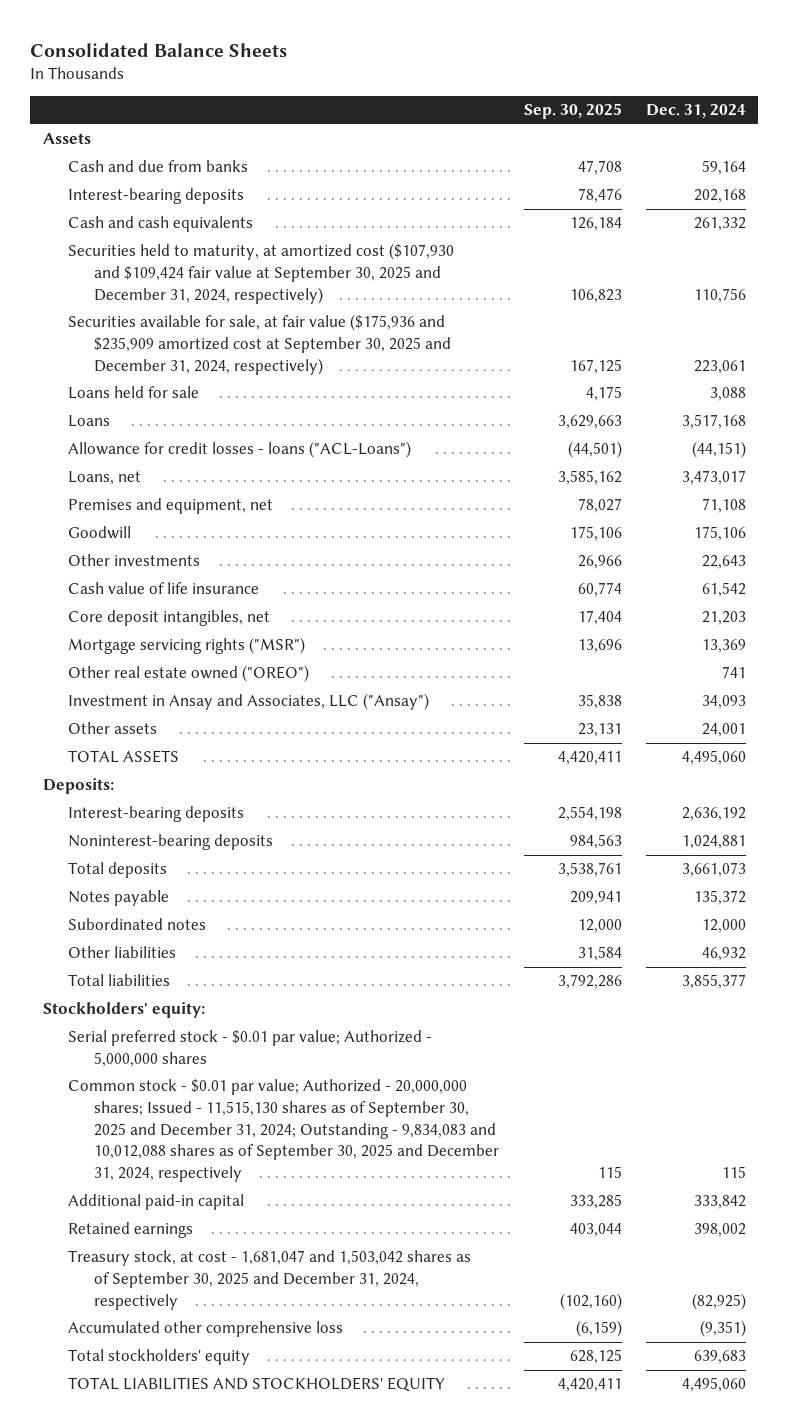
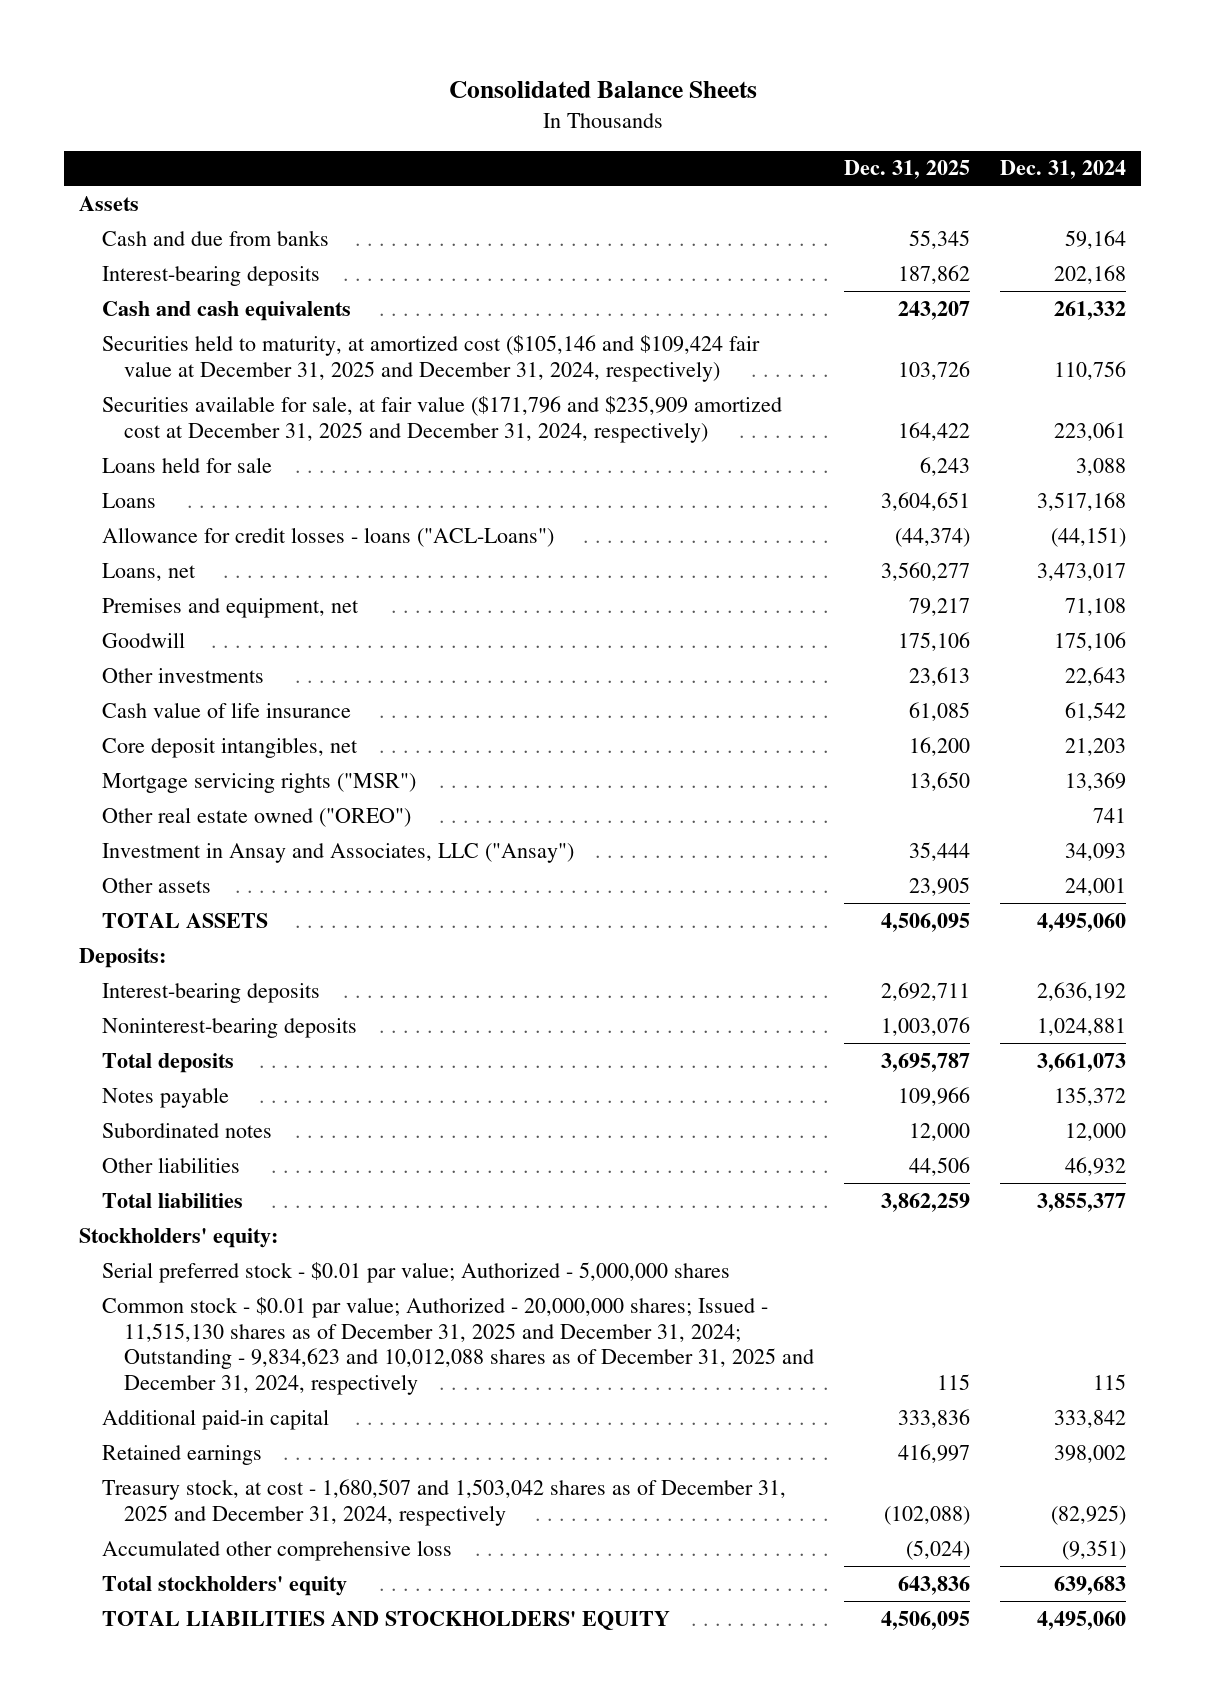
- | Sep. 30, 2025 | Dec. 31, 2024
+ | Dec. 31, 2025 | Dec. 31, 2024
- Securities held to maturity, at amortized cost ($107,930 and $109,424 fair value at September 30, 2025 and December 31, 2024, respectively) | 106,823 | 110,756
- Securities available for sale, at fair value ($175,936 and $235,909 amortized cost at September 30, 2025 and December 31, 2024, respectively) | 167,125 | 223,061
+ Securities held to maturity, at amortized cost ($105,146 and $109,424 fair value at December 31, 2025 and December 31, 2024, respectively) | 103,726 | 110,756
+ Securities available for sale, at fair value ($171,796 and $235,909 amortized cost at December 31, 2025 and December 31, 2024, respectively) | 164,422 | 223,061
- Common stock - $0.01 par value; Authorized - 20,000,000 shares; Issued - 11,515,130 shares as of September 30, 2025 and December 31, 2024; Outstanding - 9,834,083 and 10,012,088 shares as of September 30, 2025 and December 31, 2024, respectively | 115 | 115
+ Common stock - $0.01 par value; Authorized - 20,000,000 shares; Issued - 11,515,130 shares as of December 31, 2025 and December 31, 2024; Outstanding - 9,834,623 and 10,012,088 shares as of December 31, 2025 and December 31, 2024, respectively | 115 | 115
- Treasury stock, at cost - 1,681,047 and 1,503,042 shares as of September 30, 2025 and December 31, 2024, respectively | (102,160) | (82,925)
+ Treasury stock, at cost - 1,680,507 and 1,503,042 shares as of December 31, 2025 and December 31, 2024, respectively | (102,088) | (82,925)

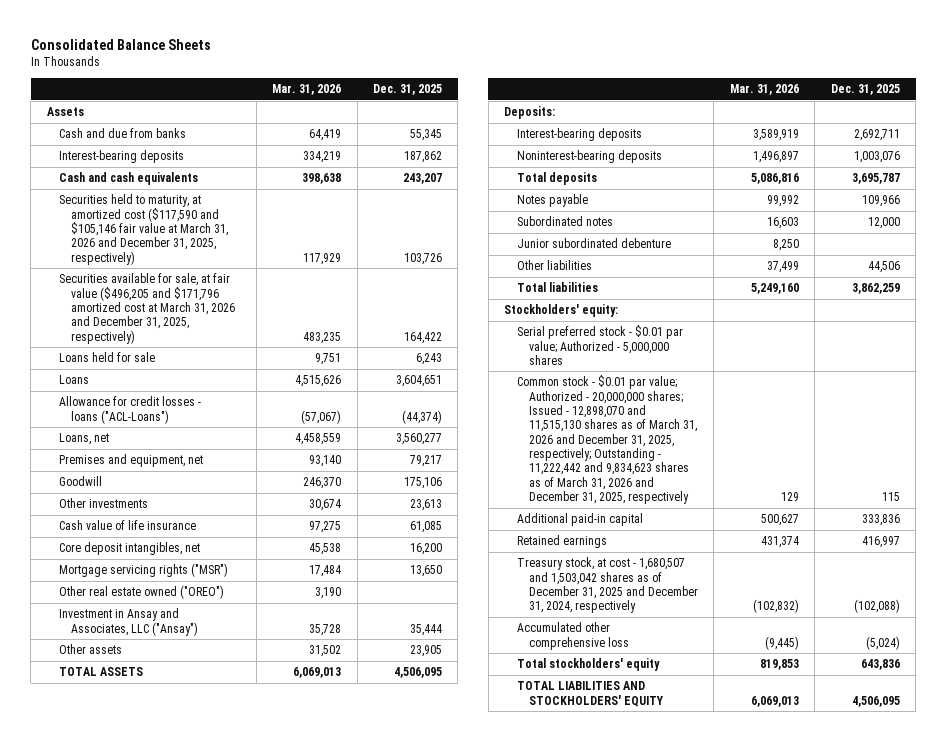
- | Dec. 31, 2025 | Dec. 31, 2024
+ | Mar. 31, 2026 | Dec. 31, 2025
- Securities held to maturity, at amortized cost ($105,146 and $109,424 fair value at December 31, 2025 and December 31, 2024, respectively) | 103,726 | 110,756
- Securities available for sale, at fair value ($171,796 and $235,909 amortized cost at December 31, 2025 and December 31, 2024, respectively) | 164,422 | 223,061
+ Securities held to maturity, at amortized cost ($117,590 and $105,146 fair value at March 31, 2026 and December 31, 2025, respectively) | 117,929 | 103,726
+ Securities available for sale, at fair value ($496,205 and $171,796 amortized cost at March 31, 2026 and December 31, 2025, respectively) | 483,235 | 164,422
+ Junior subordinated debenture | 8,250 |
- Common stock - $0.01 par value; Authorized - 20,000,000 shares; Issued - 11,515,130 shares as of December 31, 2025 and December 31, 2024; Outstanding - 9,834,623 and 10,012,088 shares as of December 31, 2025 and December 31, 2024, respectively | 115 | 115
+ Common stock - $0.01 par value; Authorized - 20,000,000 shares; Issued - 12,898,070 and 11,515,130 shares as of March 31, 2026 and December 31, 2025, respectively; Outstanding - 11,222,442 and 9,834,623 shares as of March 31, 2026 and December 31, 2025, respectively | 129 | 115

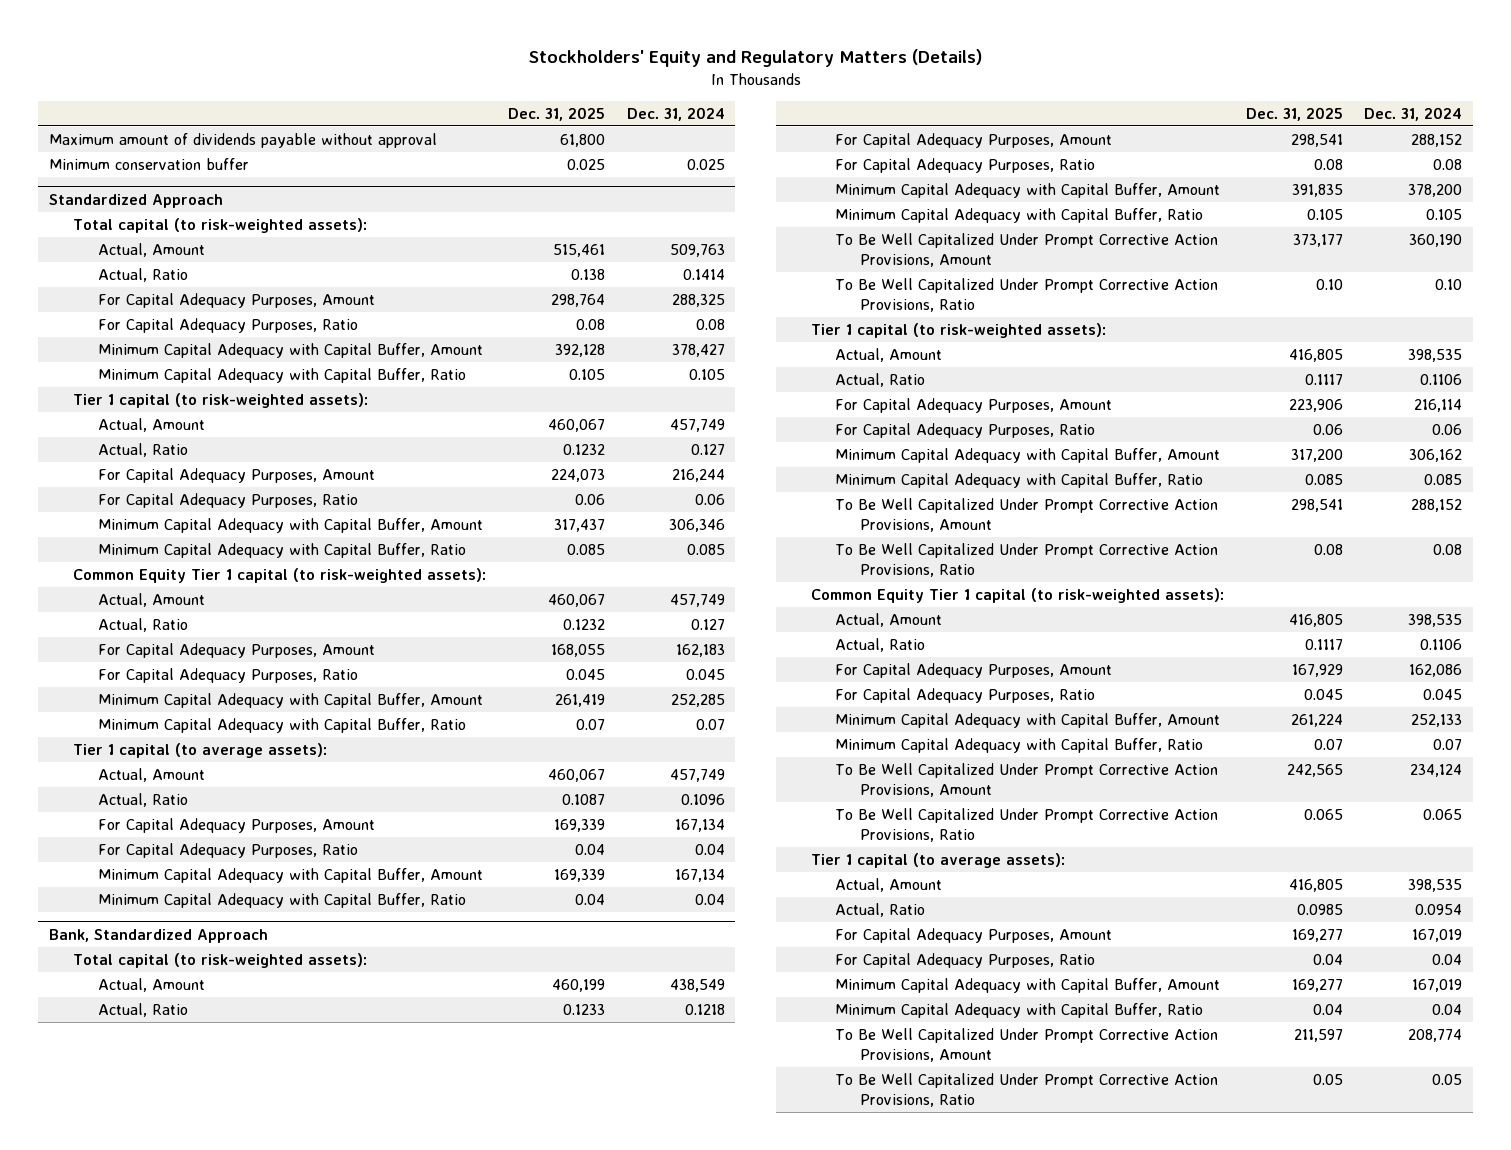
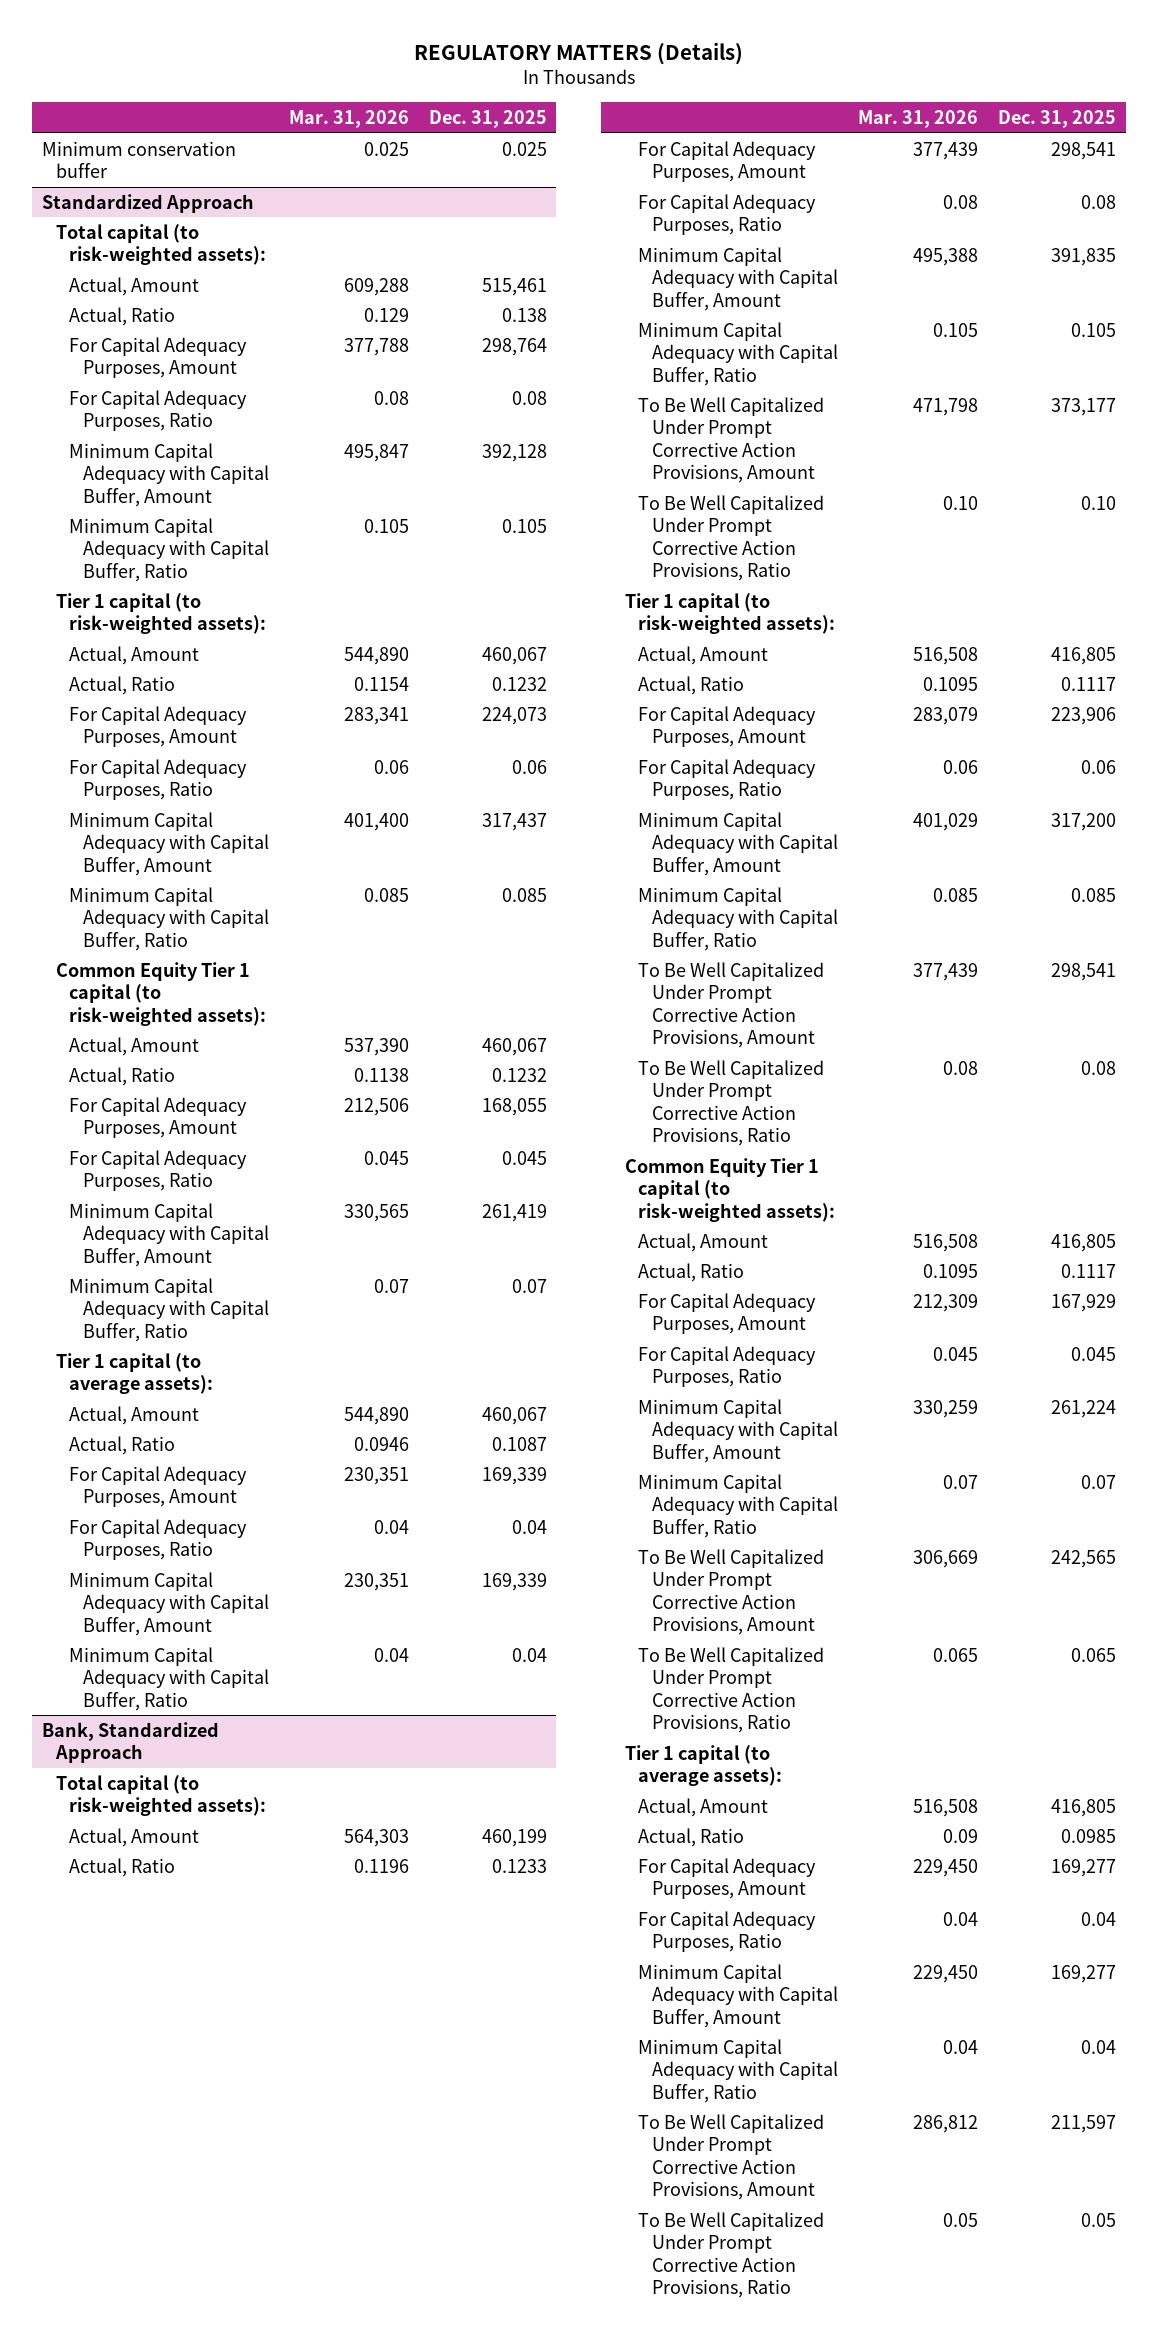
- Stockholders' Equity and Regulatory Matters (Details)
+ REGULATORY MATTERS (Details)
- | Dec. 31, 2025 | Dec. 31, 2024
+ | Mar. 31, 2026 | Dec. 31, 2025
- Maximum amount of dividends payable without approval | 61,800 |

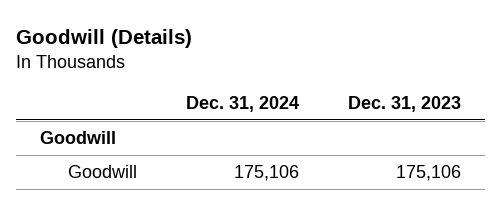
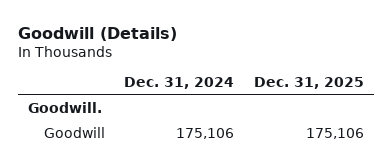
- | Dec. 31, 2024 | Dec. 31, 2023
+ | Dec. 31, 2024 | Dec. 31, 2025
- Goodwill
+ Goodwill.

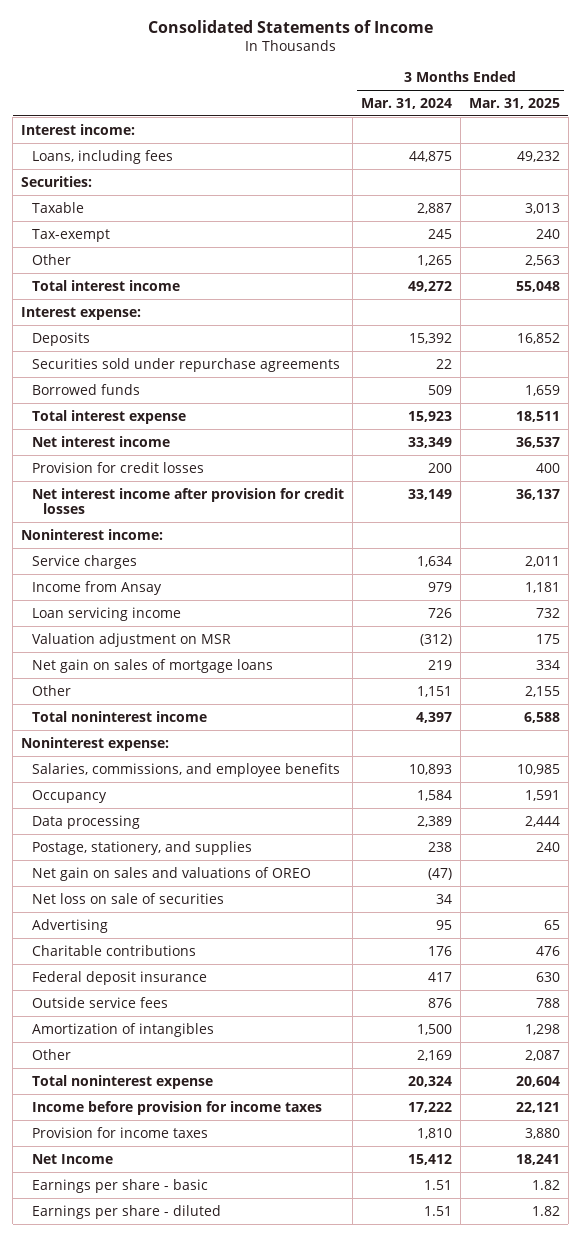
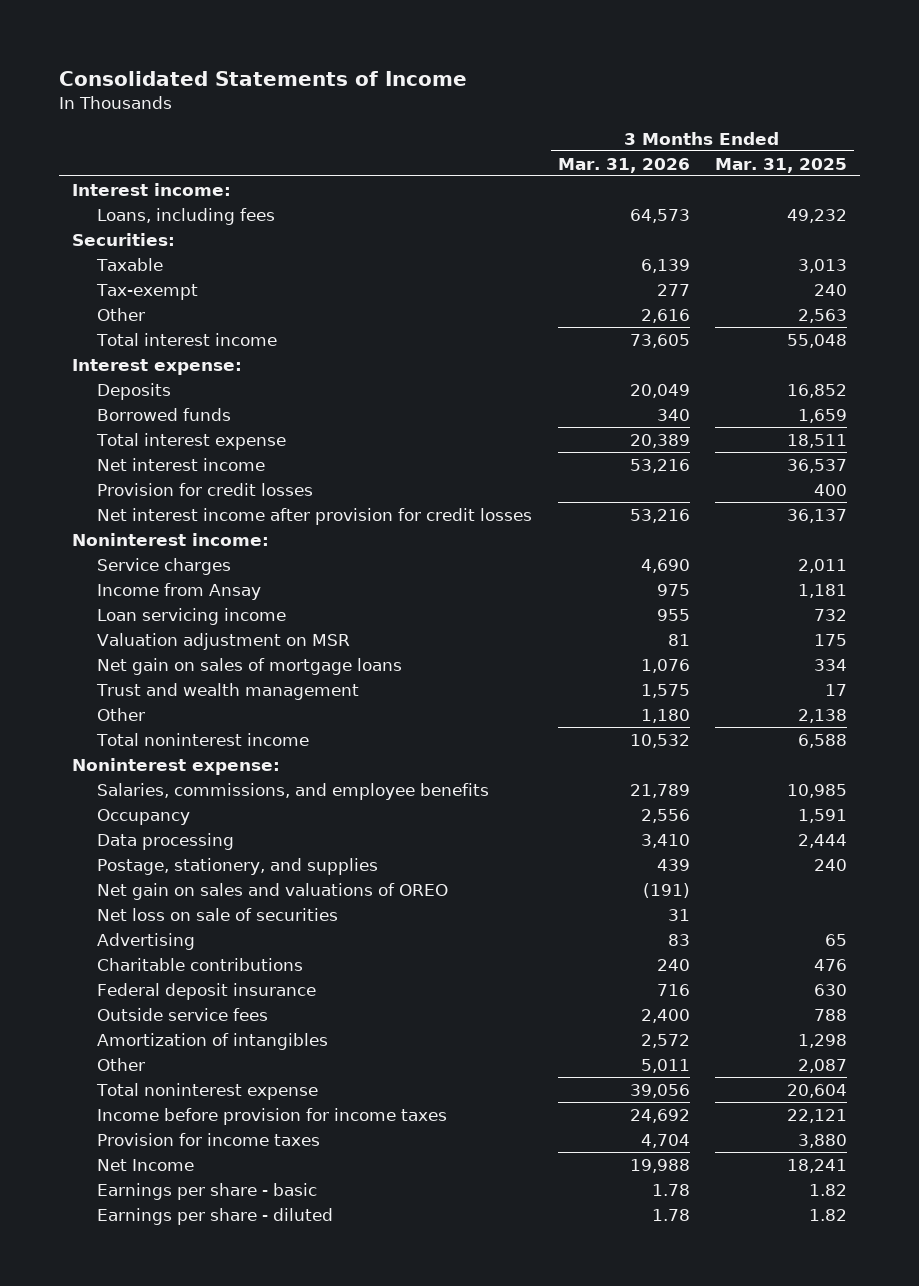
- | 3 Months Ended Mar. 31, 2024 | 3 Months Ended Mar. 31, 2025
+ | 3 Months Ended Mar. 31, 2026 | 3 Months Ended Mar. 31, 2025
- Securities sold under repurchase agreements | 22 |
- Other | 1,151 | 2,155
+ Trust and wealth management | 1,575 | 17
+ Other | 1,180 | 2,138

